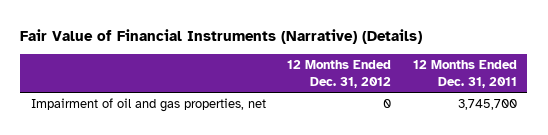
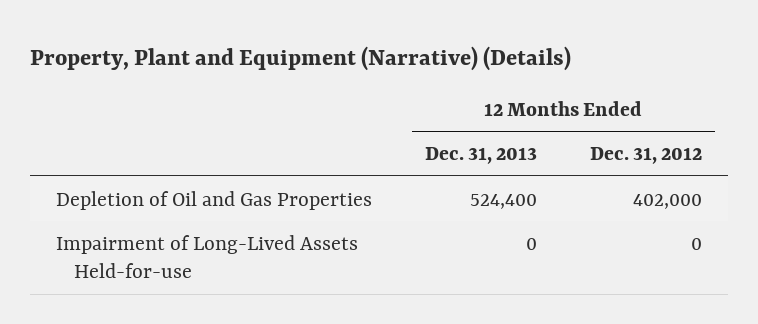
- Fair Value of Financial Instruments (Narrative) (Details)
+ Property, Plant and Equipment (Narrative) (Details)
- | 12 Months Ended Dec. 31, 2012 | 12 Months Ended Dec. 31, 2011
+ | 12 Months Ended Dec. 31, 2013 | 12 Months Ended Dec. 31, 2012
- Impairment of oil and gas properties, net | 0 | 3,745,700
+ Depletion of Oil and Gas Properties | 524,400 | 402,000
+ Impairment of Long-Lived Assets Held-for-use | 0 | 0

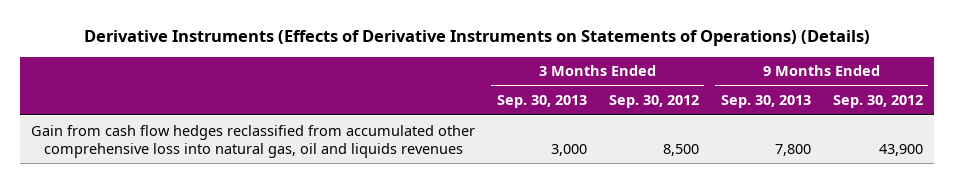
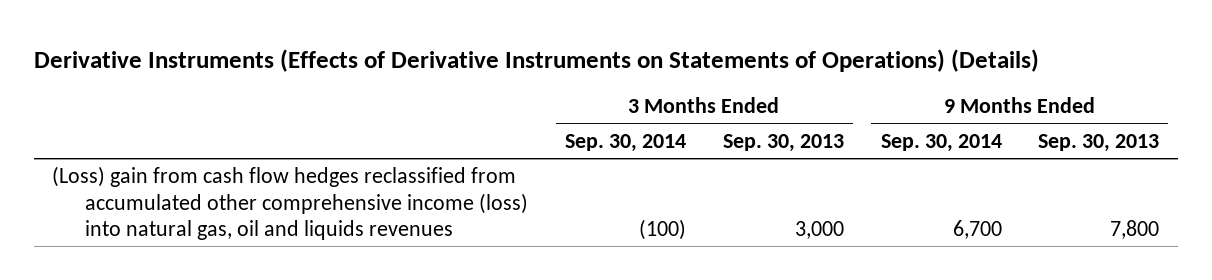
- | 3 Months Ended Sep. 30, 2013 | 3 Months Ended Sep. 30, 2012 | 9 Months Ended Sep. 30, 2013 | 9 Months Ended Sep. 30, 2012
+ | 3 Months Ended Sep. 30, 2014 | 3 Months Ended Sep. 30, 2013 | 9 Months Ended Sep. 30, 2014 | 9 Months Ended Sep. 30, 2013
- Gain from cash flow hedges reclassified from accumulated other comprehensive loss into natural gas, oil and liquids revenues | 3,000 | 8,500 | 7,800 | 43,900
+ (Loss) gain from cash flow hedges reclassified from accumulated other comprehensive income (loss) into natural gas, oil and liquids revenues | (100) | 3,000 | 6,700 | 7,800

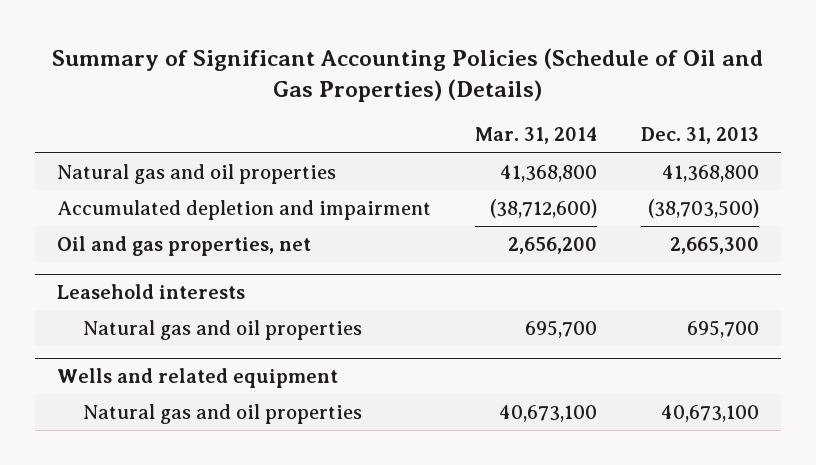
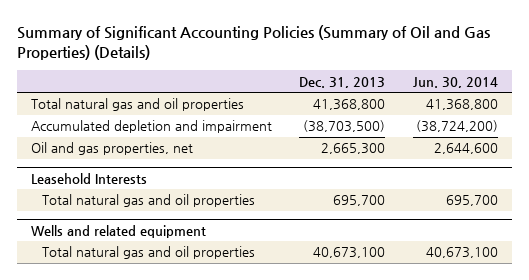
- Summary of Significant Accounting Policies (Schedule of Oil and Gas Properties) (Details)
+ Summary of Significant Accounting Policies (Summary of Oil and Gas Properties) (Details)
- | Mar. 31, 2014 | Dec. 31, 2013
+ | Dec. 31, 2013 | Jun. 30, 2014
- Natural gas and oil properties | 41,368,800 | 41,368,800
+ Total natural gas and oil properties | 41,368,800 | 41,368,800
- Leasehold interests
- Natural gas and oil properties | 695,700 | 695,700
+ Leasehold Interests
+ Total natural gas and oil properties | 695,700 | 695,700
@ Wells and related equipment
- Natural gas and oil properties | 40,673,100 | 40,673,100
+ Total natural gas and oil properties | 40,673,100 | 40,673,100

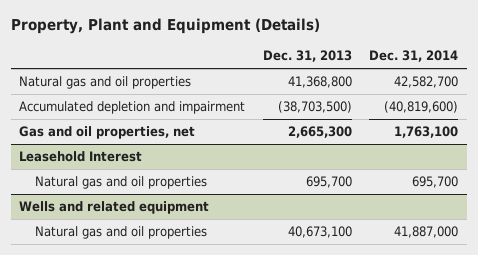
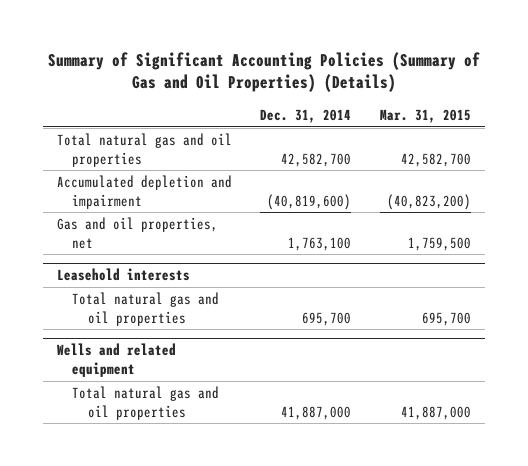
- Property, Plant and Equipment (Details)
+ Summary of Significant Accounting Policies (Summary of Gas and Oil Properties) (Details)
- | Dec. 31, 2013 | Dec. 31, 2014
+ | Dec. 31, 2014 | Mar. 31, 2015
- Natural gas and oil properties | 41,368,800 | 42,582,700
+ Total natural gas and oil properties | 42,582,700 | 42,582,700
- Leasehold Interest
- Natural gas and oil properties | 695,700 | 695,700
+ Leasehold interests
+ Total natural gas and oil properties | 695,700 | 695,700
@ Wells and related equipment
- Natural gas and oil properties | 40,673,100 | 41,887,000
+ Total natural gas and oil properties | 41,887,000 | 41,887,000

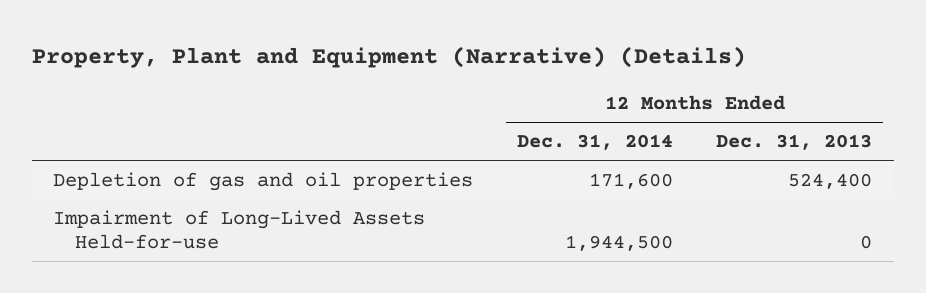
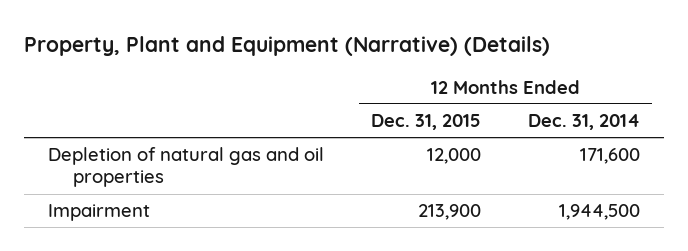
- | 12 Months Ended Dec. 31, 2014 | 12 Months Ended Dec. 31, 2013
+ | 12 Months Ended Dec. 31, 2015 | 12 Months Ended Dec. 31, 2014
- Depletion of gas and oil properties | 171,600 | 524,400
- Impairment of Long-Lived Assets Held-for-use | 1,944,500 | 0
+ Depletion of natural gas and oil properties | 12,000 | 171,600
+ Impairment | 213,900 | 1,944,500

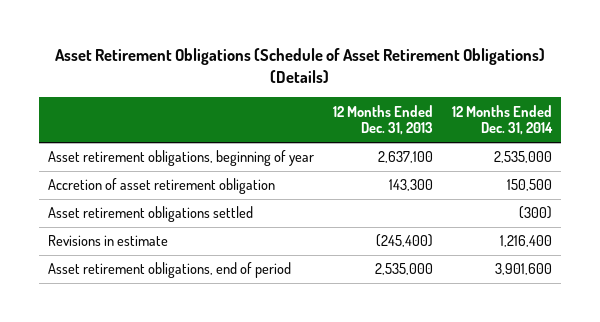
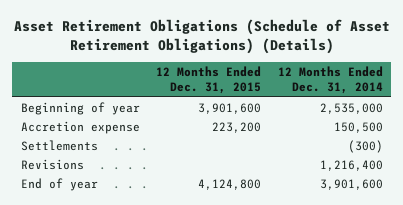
- | 12 Months Ended Dec. 31, 2013 | 12 Months Ended Dec. 31, 2014
+ | 12 Months Ended Dec. 31, 2015 | 12 Months Ended Dec. 31, 2014
- Asset retirement obligations, beginning of year | 2,637,100 | 2,535,000
- Accretion of asset retirement obligation | 143,300 | 150,500
- Asset retirement obligations settled | | (300)
- Revisions in estimate | (245,400) | 1,216,400
- Asset retirement obligations, end of period | 2,535,000 | 3,901,600
+ Beginning of year | 3,901,600 | 2,535,000
+ Accretion expense | 223,200 | 150,500
+ Settlements | | (300)
+ Revisions | | 1,216,400
+ End of year | 4,124,800 | 3,901,600

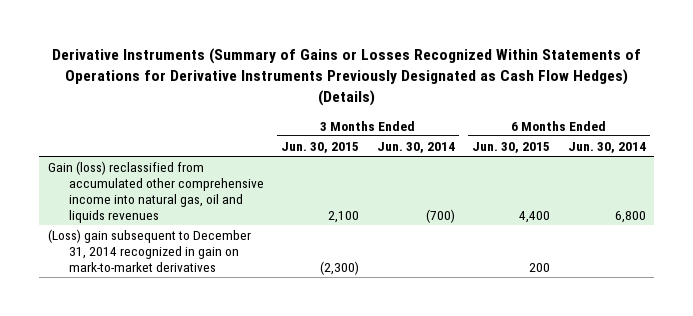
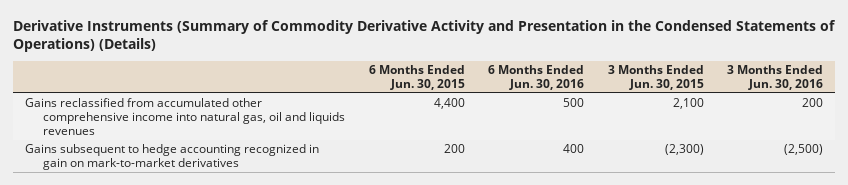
- Derivative Instruments (Summary of Gains or Losses Recognized Within Statements of Operations for Derivative Instruments Previously Designated as Cash Flow Hedges) (Details)
+ Derivative Instruments (Summary of Commodity Derivative Activity and Presentation in the Condensed Statements of Operations) (Details)
- | 3 Months Ended Jun. 30, 2015 | 3 Months Ended Jun. 30, 2014 | 6 Months Ended Jun. 30, 2015 | 6 Months Ended Jun. 30, 2014
+ | 6 Months Ended Jun. 30, 2015 | 6 Months Ended Jun. 30, 2016 | 3 Months Ended Jun. 30, 2015 | 3 Months Ended Jun. 30, 2016
- Gain (loss) reclassified from accumulated other comprehensive income into natural gas, oil and liquids revenues | 2,100 | (700) | 4,400 | 6,800
- (Loss) gain subsequent to December 31, 2014 recognized in gain on mark-to-market derivatives | (2,300) | | 200 |
+ Gains reclassified from accumulated other comprehensive income into natural gas, oil and liquids revenues | 4,400 | 500 | 2,100 | 200
+ Gains subsequent to hedge accounting recognized in gain on mark-to-market derivatives | 200 | 400 | (2,300) | (2,500)

